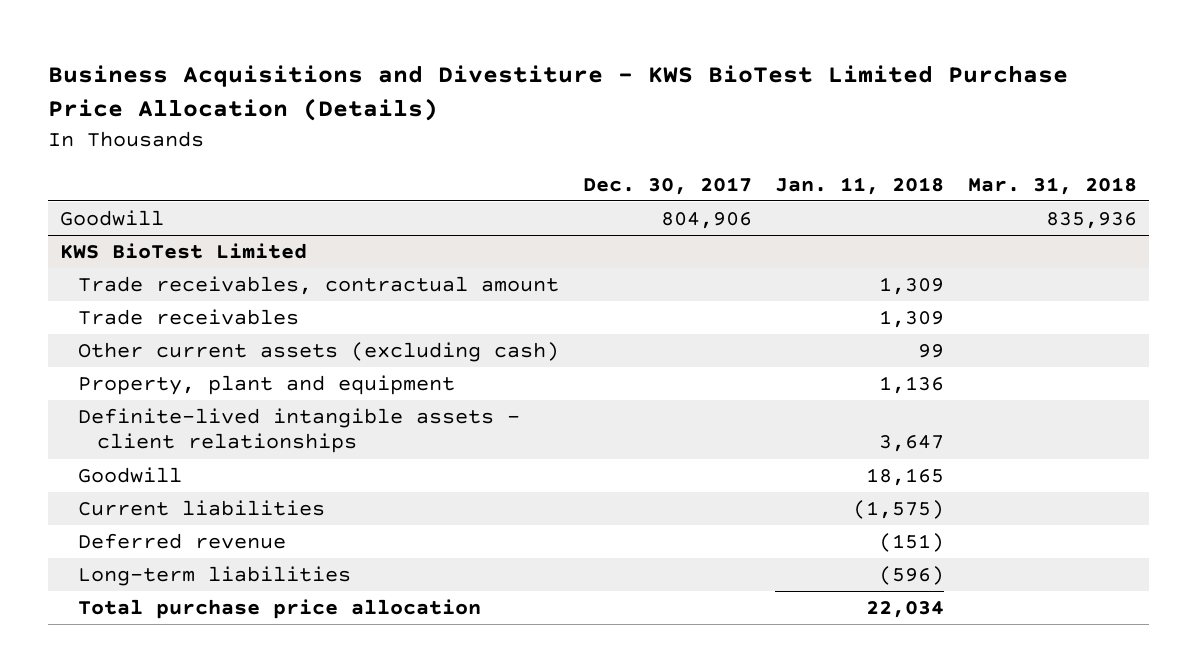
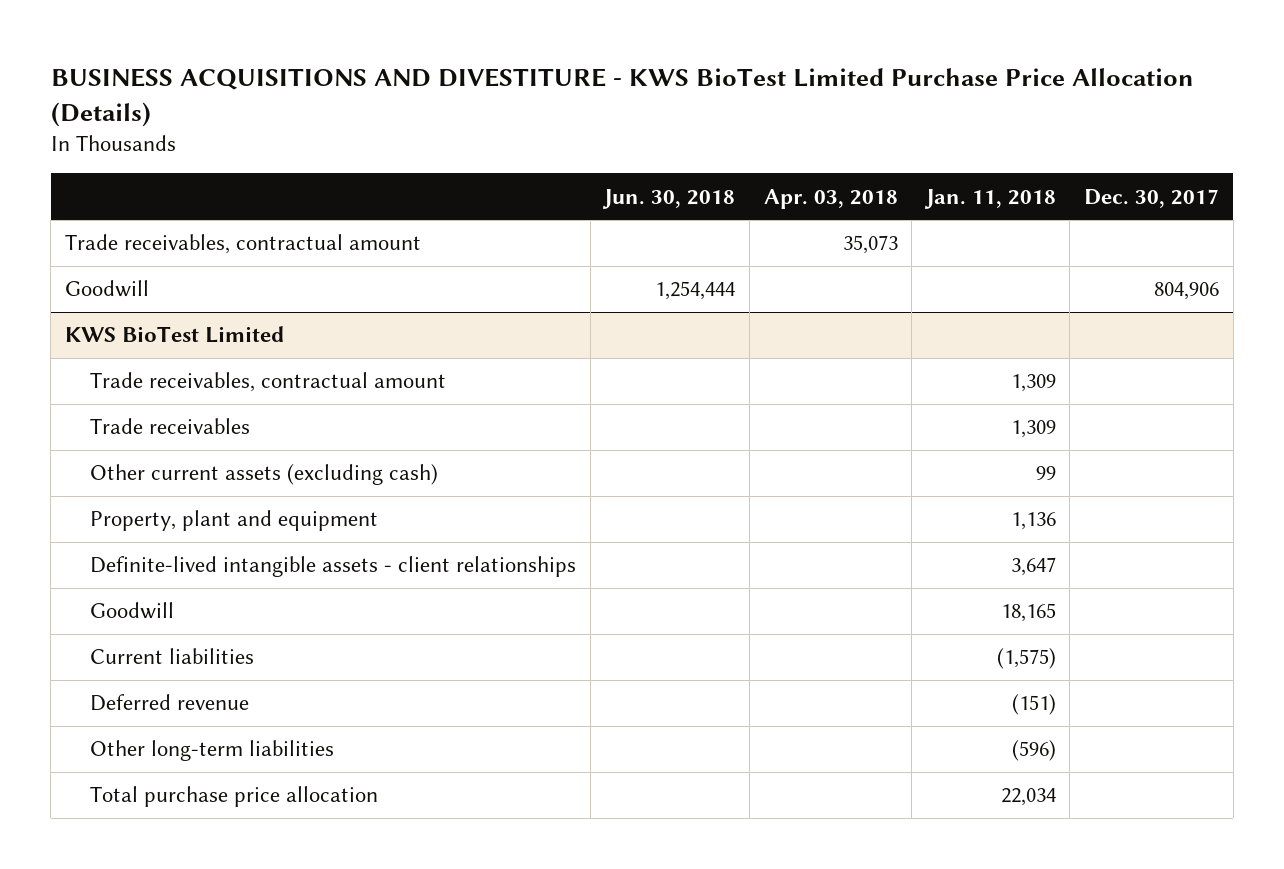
- Business Acquisitions and Divestiture - KWS BioTest Limited Purchase Price Allocation (Details)
+ BUSINESS ACQUISITIONS AND DIVESTITURE - KWS BioTest Limited Purchase Price Allocation (Details)
- | Dec. 30, 2017 | Jan. 11, 2018 | Mar. 31, 2018
+ | Jun. 30, 2018 | Apr. 03, 2018 | Jan. 11, 2018 | Dec. 30, 2017
+ Trade receivables, contractual amount | | 35,073 | |
@ KWS BioTest Limited
- Long-term liabilities | | (596) |
+ Other long-term liabilities | | | (596) |

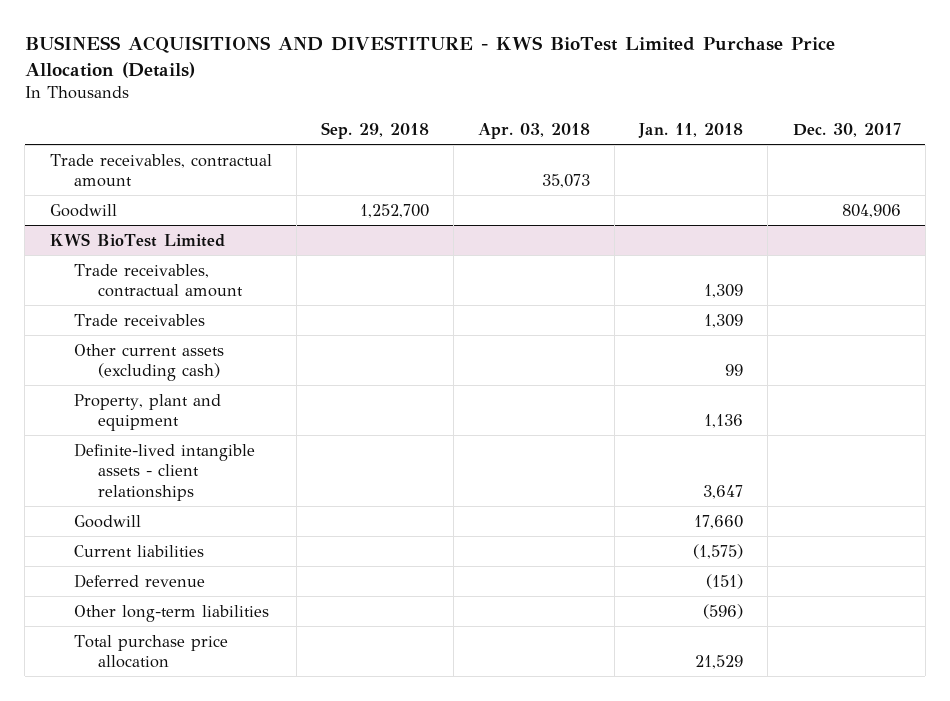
- | Jun. 30, 2018 | Apr. 03, 2018 | Jan. 11, 2018 | Dec. 30, 2017
+ | Sep. 29, 2018 | Apr. 03, 2018 | Jan. 11, 2018 | Dec. 30, 2017
@ KWS BioTest Limited
- Goodwill | | | 18,165 |
+ Goodwill | | | 17,660 |
- Total purchase price allocation | | | 22,034 |
+ Total purchase price allocation | | | 21,529 |

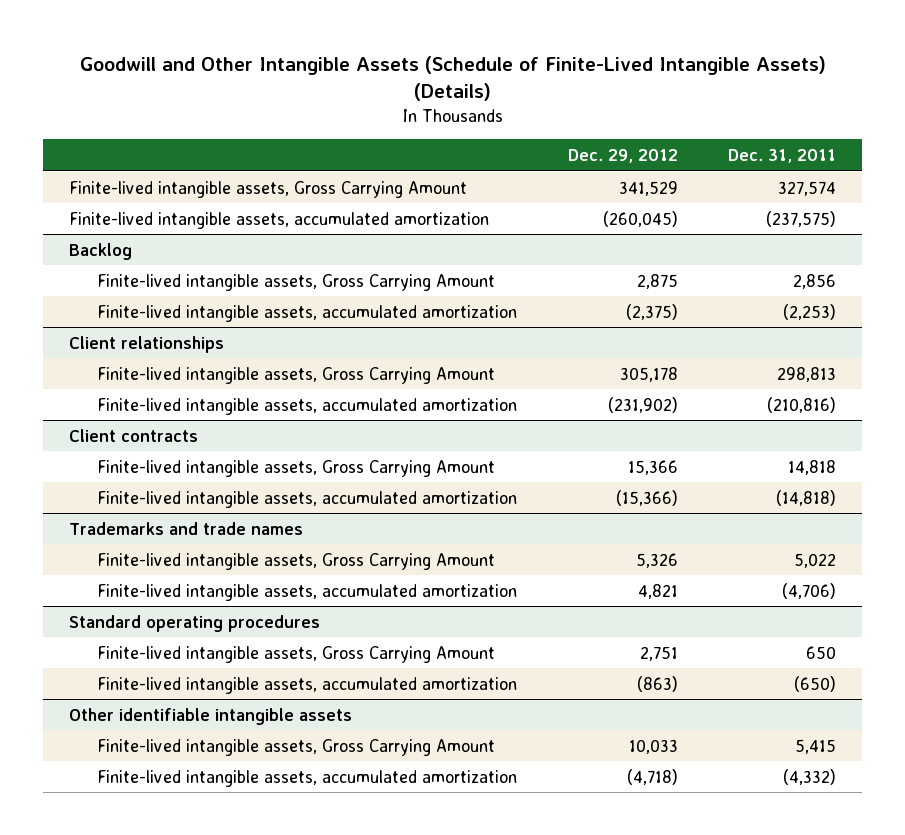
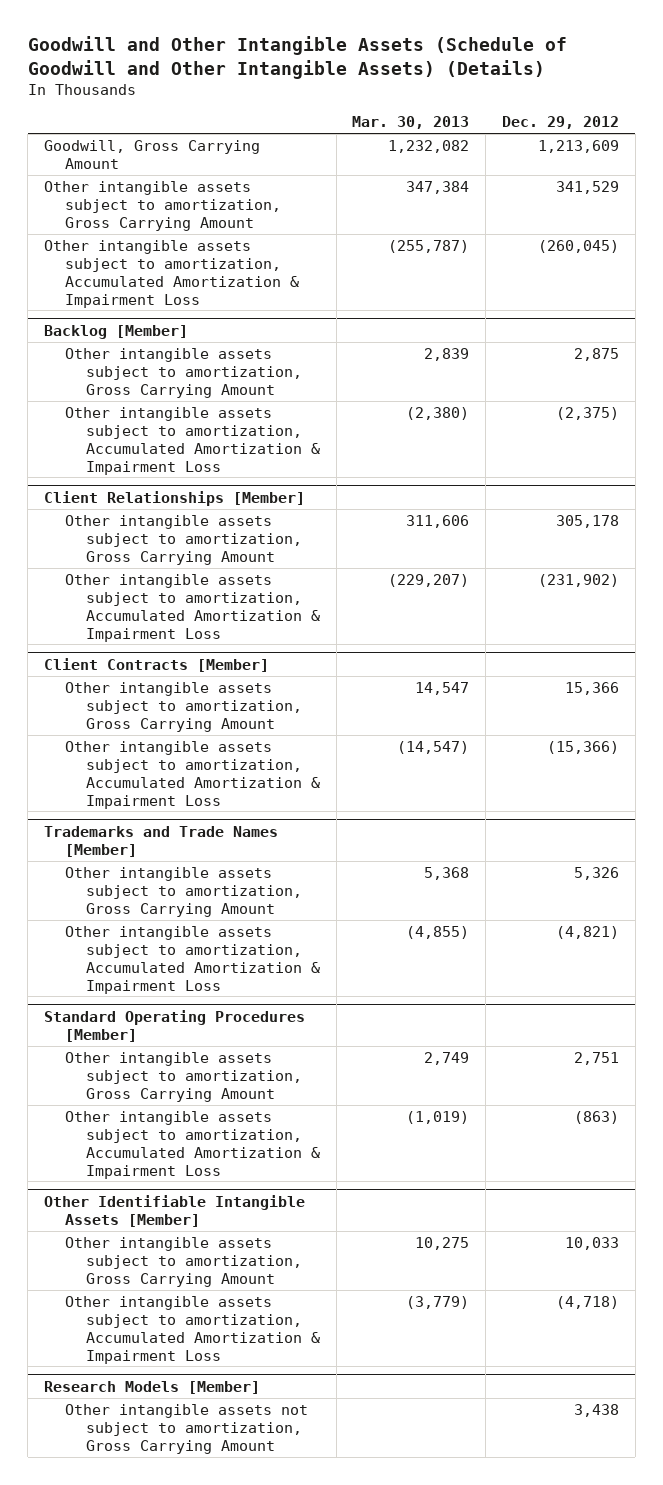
- Goodwill and Other Intangible Assets (Schedule of Finite-Lived Intangible Assets) (Details)
+ Goodwill and Other Intangible Assets (Schedule of Goodwill and Other Intangible Assets) (Details)
- | Dec. 29, 2012 | Dec. 31, 2011
+ | Mar. 30, 2013 | Dec. 29, 2012
- Finite-lived intangible assets, Gross Carrying Amount | 341,529 | 327,574
- Finite-lived intangible assets, accumulated amortization | (260,045) | (237,575)
- Backlog
- Finite-lived intangible assets, Gross Carrying Amount | 2,875 | 2,856
- Finite-lived intangible assets, accumulated amortization | (2,375) | (2,253)
- Client relationships
- Finite-lived intangible assets, Gross Carrying Amount | 305,178 | 298,813
- Finite-lived intangible assets, accumulated amortization | (231,902) | (210,816)
- Client contracts
- Finite-lived intangible assets, Gross Carrying Amount | 15,366 | 14,818
- Finite-lived intangible assets, accumulated amortization | (15,366) | (14,818)
- Trademarks and trade names
- Finite-lived intangible assets, Gross Carrying Amount | 5,326 | 5,022
- Finite-lived intangible assets, accumulated amortization | 4,821 | (4,706)
- Standard operating procedures
- Finite-lived intangible assets, Gross Carrying Amount | 2,751 | 650
- Finite-lived intangible assets, accumulated amortization | (863) | (650)
- Other identifiable intangible assets
- Finite-lived intangible assets, Gross Carrying Amount | 10,033 | 5,415
- Finite-lived intangible assets, accumulated amortization | (4,718) | (4,332)
+ Goodwill, Gross Carrying Amount | 1,232,082 | 1,213,609
+ Other intangible assets subject to amortization, Gross Carrying Amount | 347,384 | 341,529
+ Other intangible assets subject to amortization, Accumulated Amortization & Impairment Loss | (255,787) | (260,045)
+ Backlog [Member]
+ Other intangible assets subject to amortization, Gross Carrying Amount | 2,839 | 2,875
+ Other intangible assets subject to amortization, Accumulated Amortization & Impairment Loss | (2,380) | (2,375)
+ Client Relationships [Member]
+ Other intangible assets subject to amortization, Gross Carrying Amount | 311,606 | 305,178
+ Other intangible assets subject to amortization, Accumulated Amortization & Impairment Loss | (229,207) | (231,902)
+ Client Contracts [Member]
+ Other intangible assets subject to amortization, Gross Carrying Amount | 14,547 | 15,366
+ Other intangible assets subject to amortization, Accumulated Amortization & Impairment Loss | (14,547) | (15,366)
+ Trademarks and Trade Names [Member]
+ Other intangible assets subject to amortization, Gross Carrying Amount | 5,368 | 5,326
+ Other intangible assets subject to amortization, Accumulated Amortization & Impairment Loss | (4,855) | (4,821)
+ Standard Operating Procedures [Member]
+ Other intangible assets subject to amortization, Gross Carrying Amount | 2,749 | 2,751
+ Other intangible assets subject to amortization, Accumulated Amortization & Impairment Loss | (1,019) | (863)
+ Other Identifiable Intangible Assets [Member]
+ Other intangible assets subject to amortization, Gross Carrying Amount | 10,275 | 10,033
+ Other intangible assets subject to amortization, Accumulated Amortization & Impairment Loss | (3,779) | (4,718)
+ Research Models [Member]
+ Other intangible assets not subject to amortization, Gross Carrying Amount | | 3,438

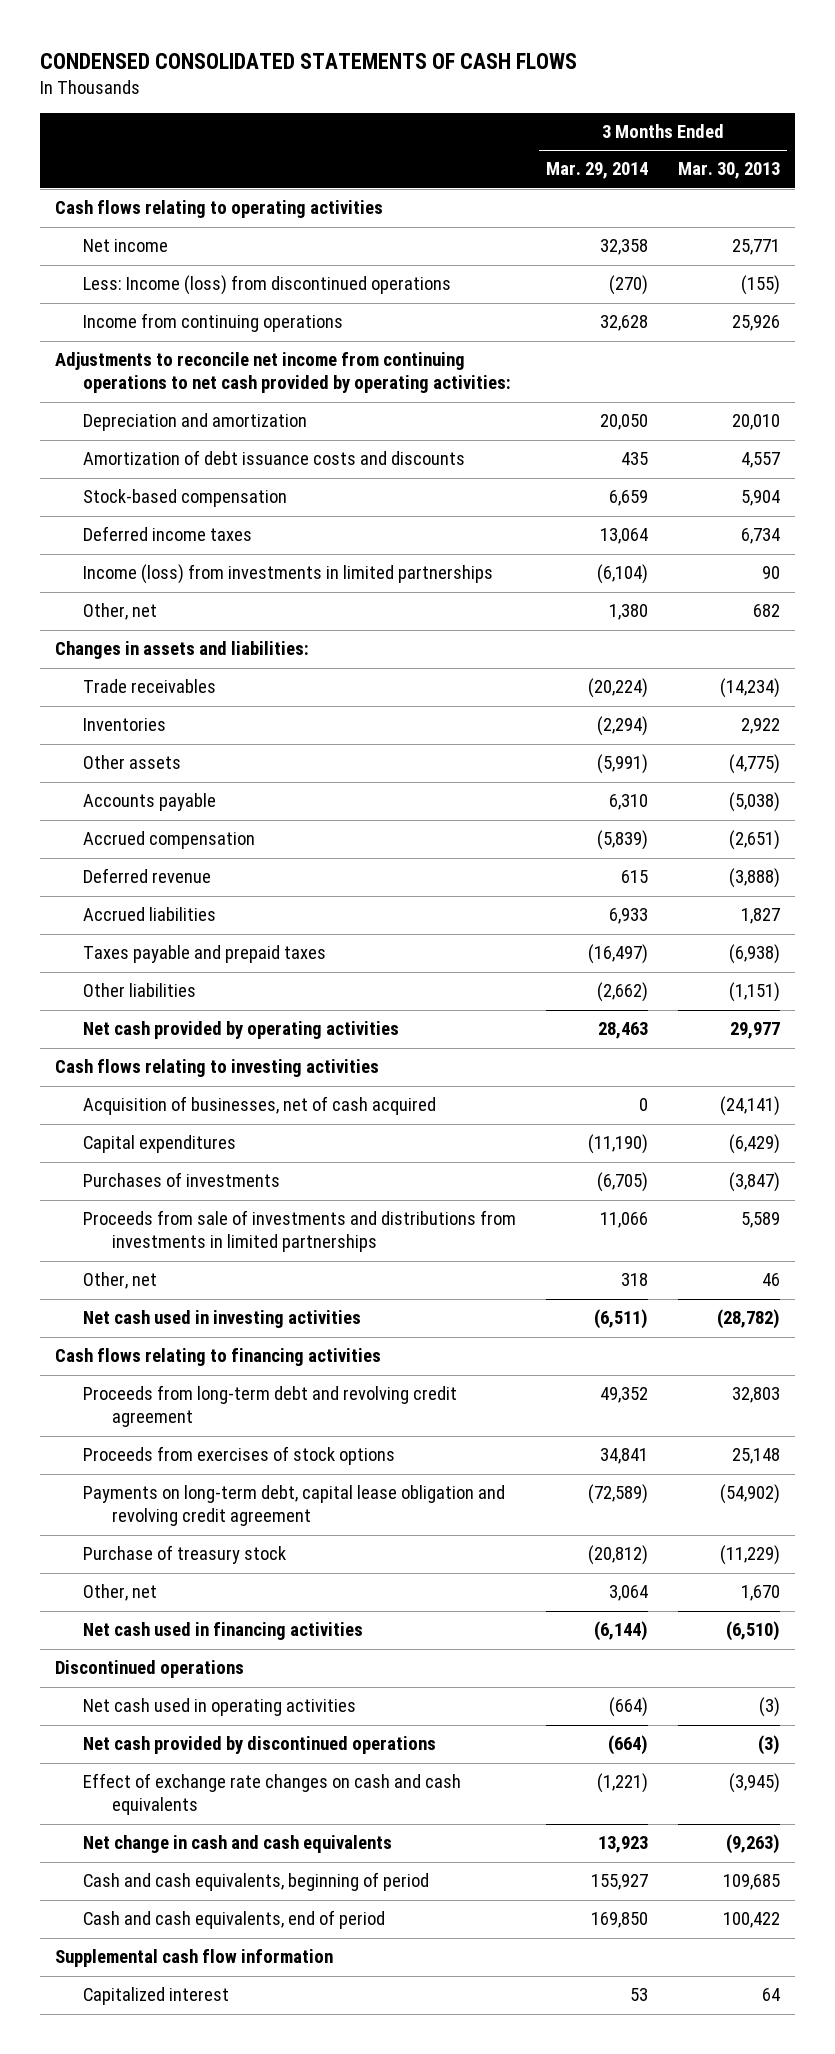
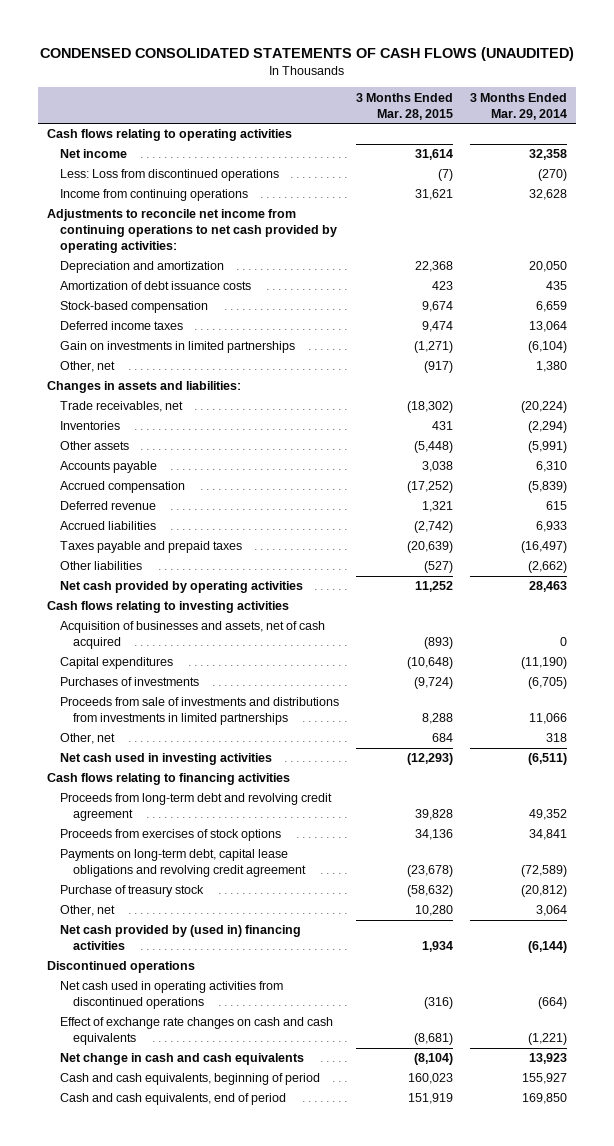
- CONDENSED CONSOLIDATED STATEMENTS OF CASH FLOWS
+ CONDENSED CONSOLIDATED STATEMENTS OF CASH FLOWS (UNAUDITED)
- | 3 Months Ended Mar. 29, 2014 | 3 Months Ended Mar. 30, 2013
+ | 3 Months Ended Mar. 28, 2015 | 3 Months Ended Mar. 29, 2014
- Less: Income (loss) from discontinued operations | (270) | (155)
+ Less: Loss from discontinued operations | (7) | (270)
- Amortization of debt issuance costs and discounts | 435 | 4,557
+ Amortization of debt issuance costs | 423 | 435
- Income (loss) from investments in limited partnerships | (6,104) | 90
+ Gain on investments in limited partnerships | (1,271) | (6,104)
- Trade receivables | (20,224) | (14,234)
+ Trade receivables, net | (18,302) | (20,224)
- Acquisition of businesses, net of cash acquired | 0 | (24,141)
+ Acquisition of businesses and assets, net of cash acquired | (893) | 0
- Payments on long-term debt, capital lease obligation and revolving credit agreement | (72,589) | (54,902)
+ Payments on long-term debt, capital lease obligations and revolving credit agreement | (23,678) | (72,589)
- Net cash used in financing activities | (6,144) | (6,510)
+ Net cash provided by (used in) financing activities | 1,934 | (6,144)
- Net cash used in operating activities | (664) | (3)
- Net cash provided by discontinued operations | (664) | (3)
+ Net cash used in operating activities from discontinued operations | (316) | (664)
- Supplemental cash flow information
- Capitalized interest | 53 | 64

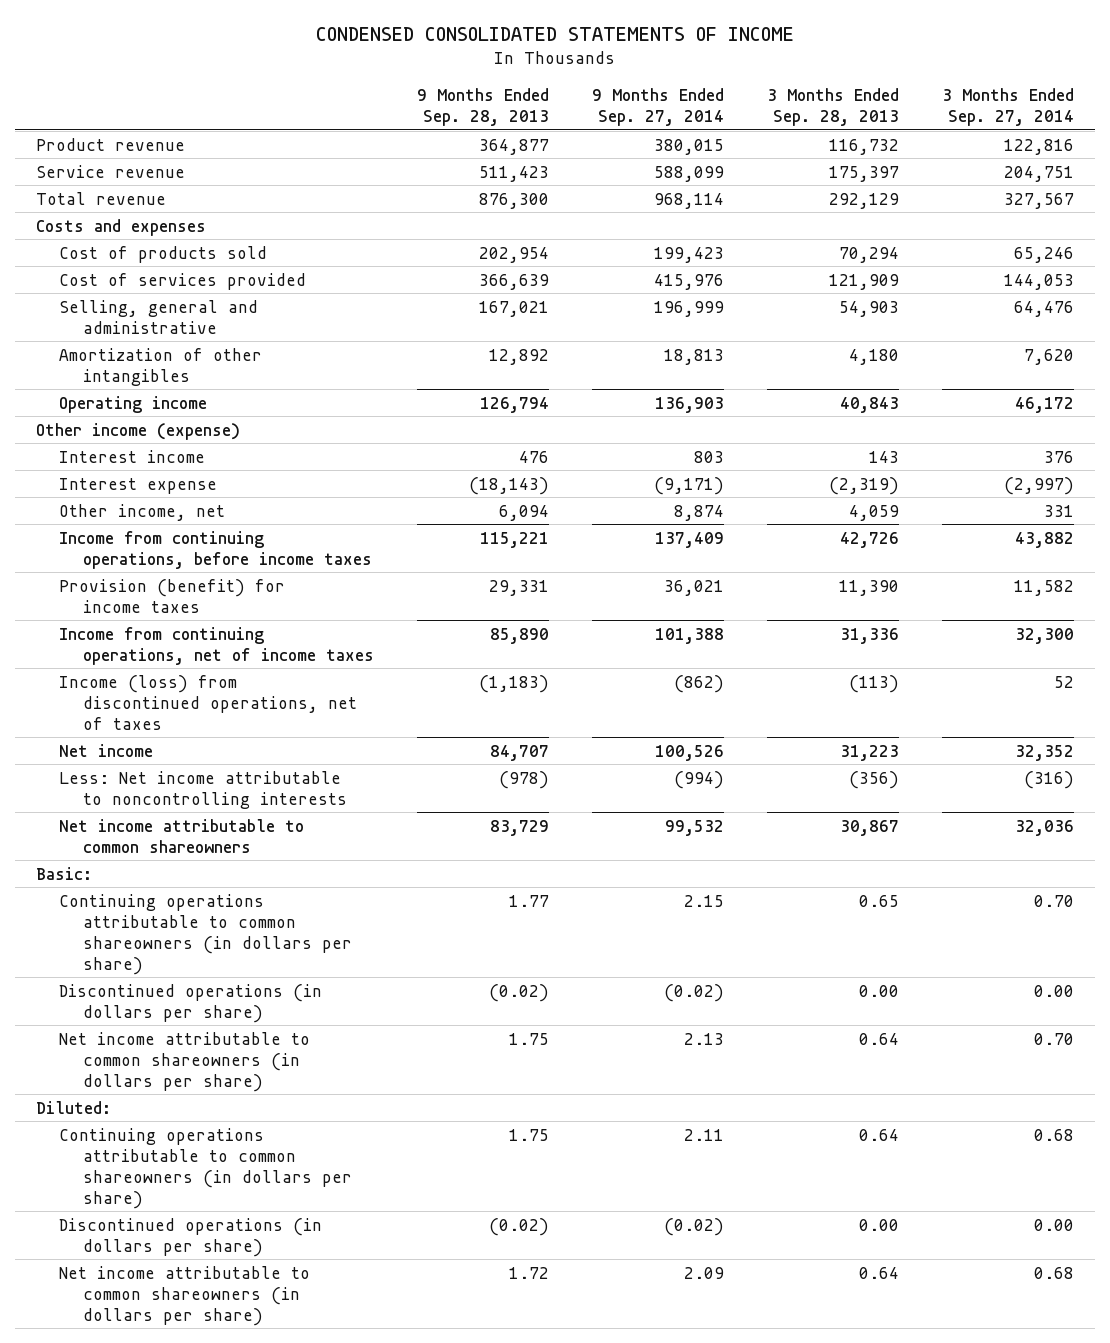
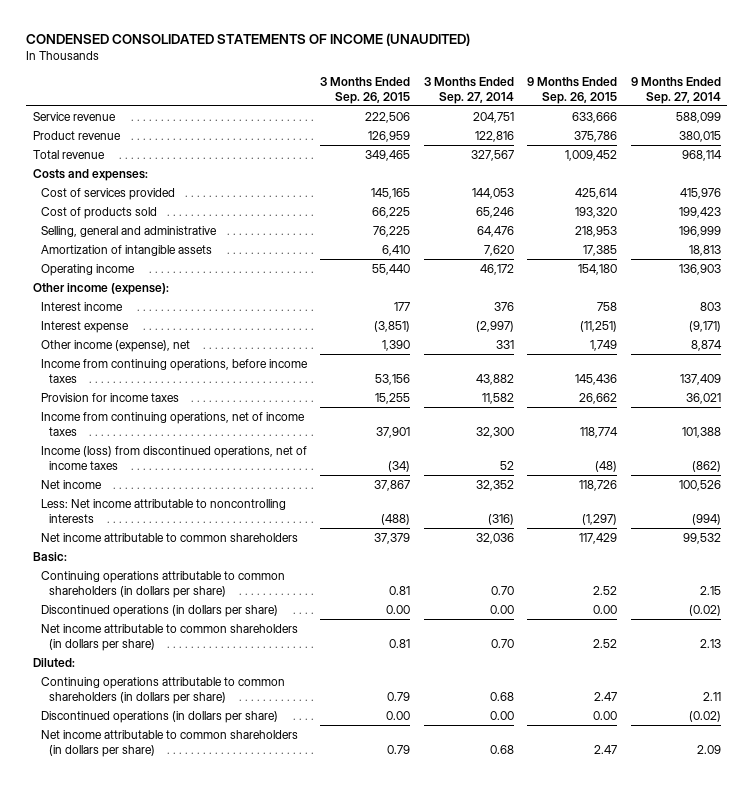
- CONDENSED CONSOLIDATED STATEMENTS OF INCOME
+ CONDENSED CONSOLIDATED STATEMENTS OF INCOME (UNAUDITED)
- | 9 Months Ended Sep. 28, 2013 | 9 Months Ended Sep. 27, 2014 | 3 Months Ended Sep. 28, 2013 | 3 Months Ended Sep. 27, 2014
+ | 3 Months Ended Sep. 26, 2015 | 3 Months Ended Sep. 27, 2014 | 9 Months Ended Sep. 26, 2015 | 9 Months Ended Sep. 27, 2014
moved down: Product revenue | 126,959 | 122,816 | 375,786 | 380,015
- Costs and expenses
+ Costs and expenses:
moved down: Cost of products sold | 66,225 | 65,246 | 193,320 | 199,423
- Amortization of other intangibles | 12,892 | 18,813 | 4,180 | 7,620
+ Amortization of intangible assets | 6,410 | 7,620 | 17,385 | 18,813
- Other income (expense)
+ Other income (expense):
- Other income, net | 6,094 | 8,874 | 4,059 | 331
+ Other income (expense), net | 1,390 | 331 | 1,749 | 8,874
- Provision (benefit) for income taxes | 29,331 | 36,021 | 11,390 | 11,582
+ Provision for income taxes | 15,255 | 11,582 | 26,662 | 36,021
- Income (loss) from discontinued operations, net of taxes | (1,183) | (862) | (113) | 52
+ Income (loss) from discontinued operations, net of income taxes | (34) | 52 | (48) | (862)
- Net income attributable to common shareowners | 83,729 | 99,532 | 30,867 | 32,036
+ Net income attributable to common shareholders | 37,379 | 32,036 | 117,429 | 99,532
- Continuing operations attributable to common shareowners (in dollars per share) | 1.77 | 2.15 | 0.65 | 0.70
+ Continuing operations attributable to common shareholders (in dollars per share) | 0.81 | 0.70 | 2.52 | 2.15
- Net income attributable to common shareowners (in dollars per share) | 1.75 | 2.13 | 0.64 | 0.70
+ Net income attributable to common shareholders (in dollars per share) | 0.81 | 0.70 | 2.52 | 2.13
- Continuing operations attributable to common shareowners (in dollars per share) | 1.75 | 2.11 | 0.64 | 0.68
+ Continuing operations attributable to common shareholders (in dollars per share) | 0.79 | 0.68 | 2.47 | 2.11
- Net income attributable to common shareowners (in dollars per share) | 1.72 | 2.09 | 0.64 | 0.68
+ Net income attributable to common shareholders (in dollars per share) | 0.79 | 0.68 | 2.47 | 2.09

